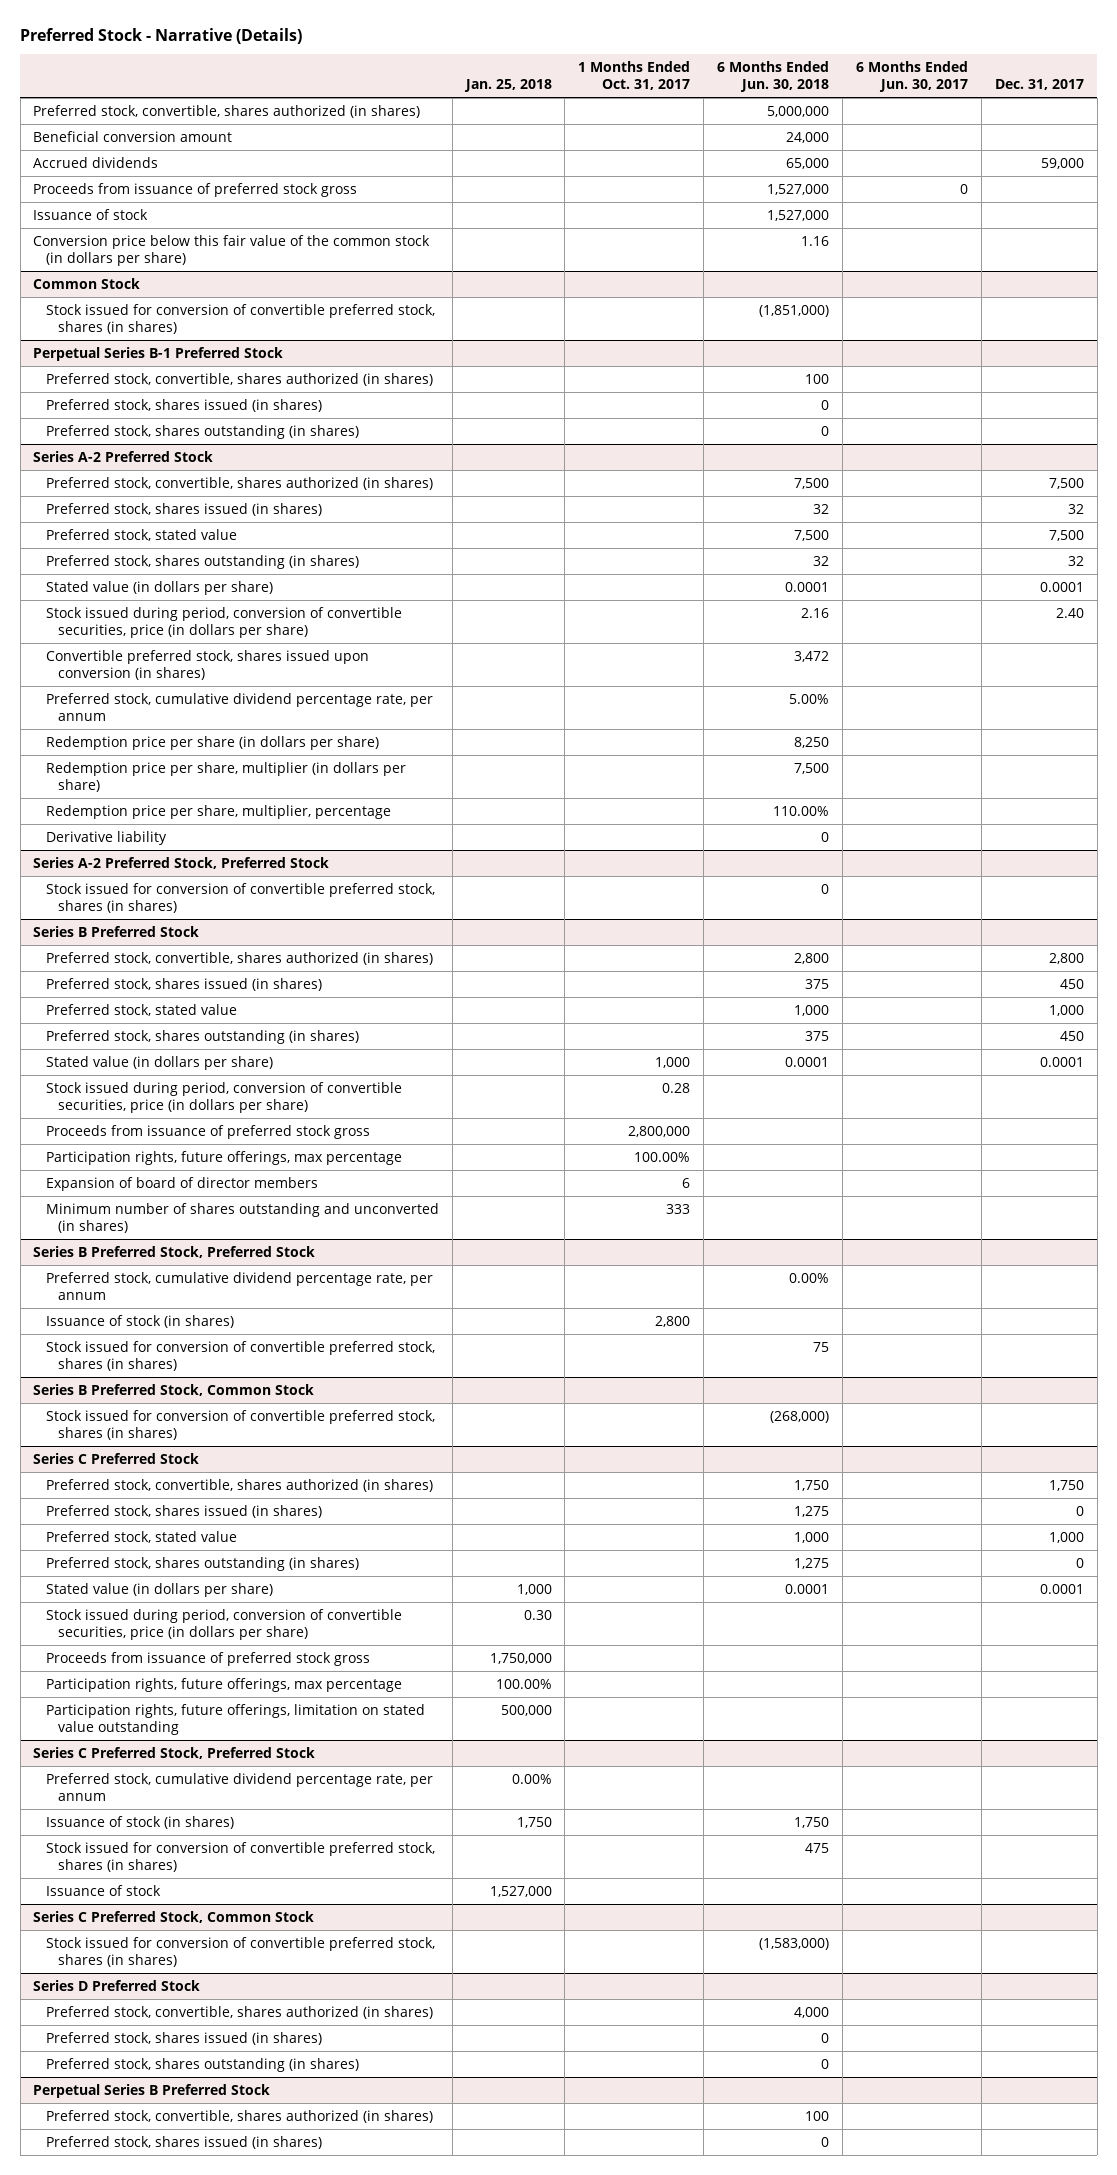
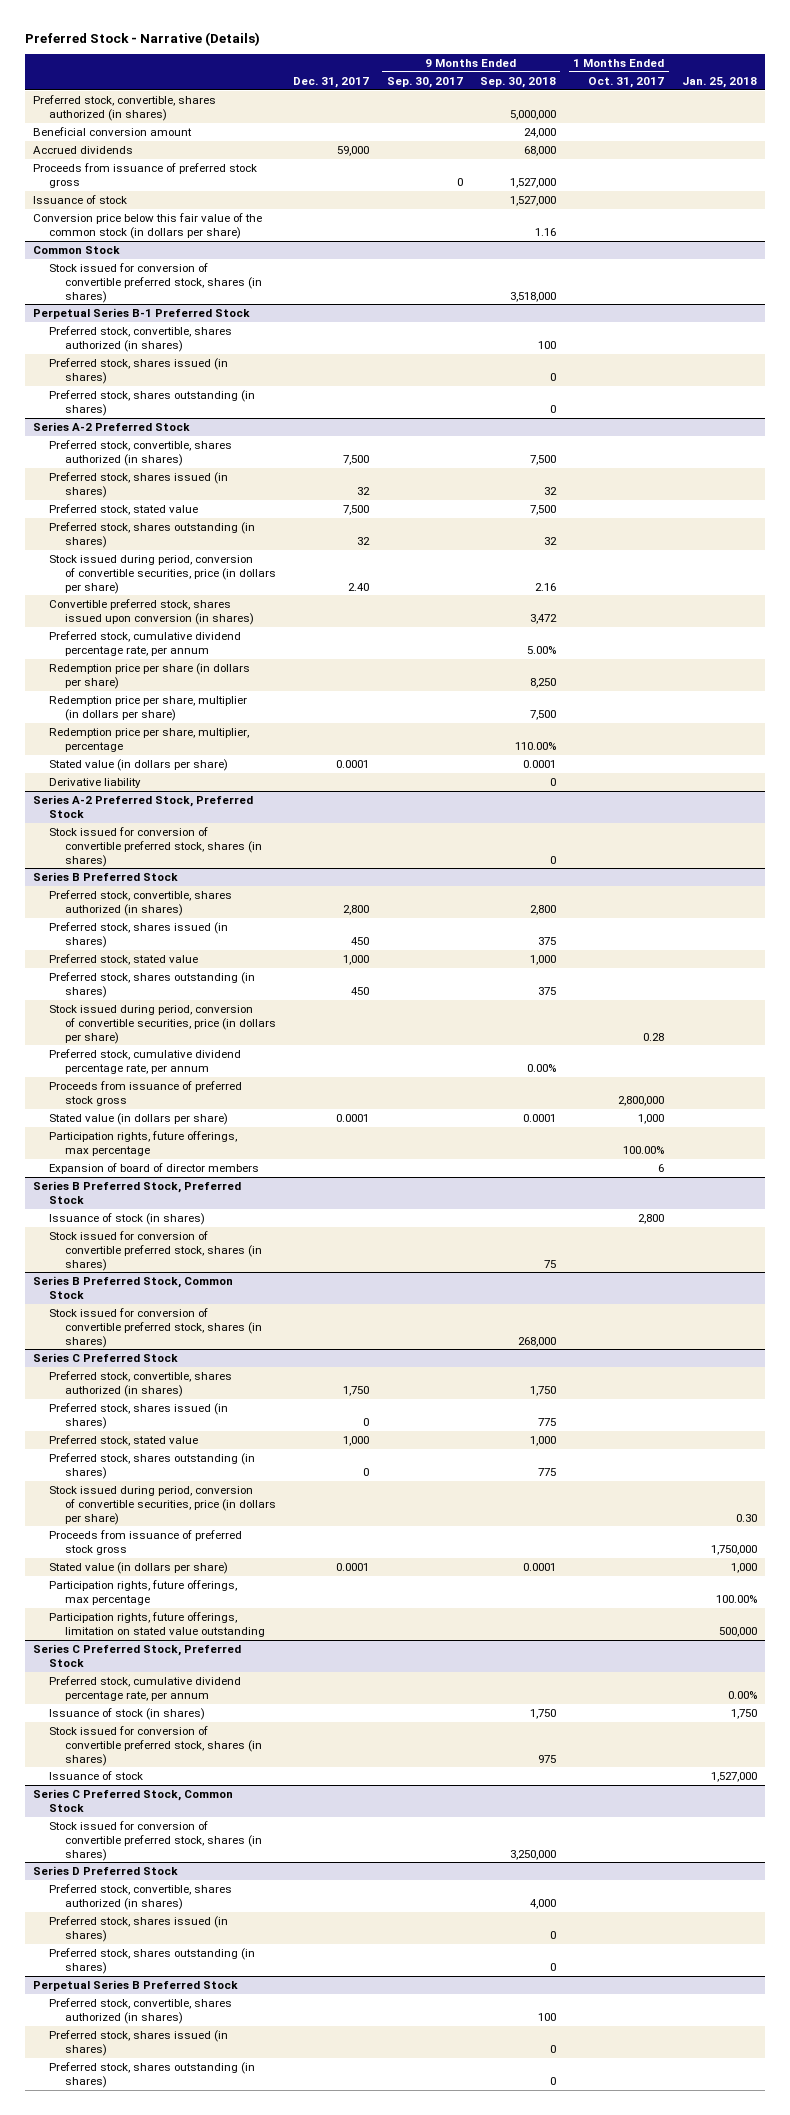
- | Jan. 25, 2018 | 1 Months Ended Oct. 31, 2017 | 6 Months Ended Jun. 30, 2018 | 6 Months Ended Jun. 30, 2017 | Dec. 31, 2017
+ | Dec. 31, 2017 | 9 Months Ended Sep. 30, 2017 | 9 Months Ended Sep. 30, 2018 | 1 Months Ended Oct. 31, 2017 | Jan. 25, 2018
@ Series A-2 Preferred Stock
moved down: Stated value (in dollars per share) | 0.0001 | | 0.0001 | |
@ Series B Preferred Stock
+ Preferred stock, cumulative dividend percentage rate, per annum | | | 0.00% | |
moved down: Stated value (in dollars per share) | 0.0001 | | 0.0001 | 1,000 |
- Minimum number of shares outstanding and unconverted (in shares) | | 333 | | |
@ Series B Preferred Stock, Preferred Stock
- Preferred stock, cumulative dividend percentage rate, per annum | | | 0.00% | |
@ Series C Preferred Stock
moved down: Stated value (in dollars per share) | 0.0001 | | 0.0001 | | 1,000
@ Perpetual Series B Preferred Stock
+ Preferred stock, shares outstanding (in shares) | | | 0 | |

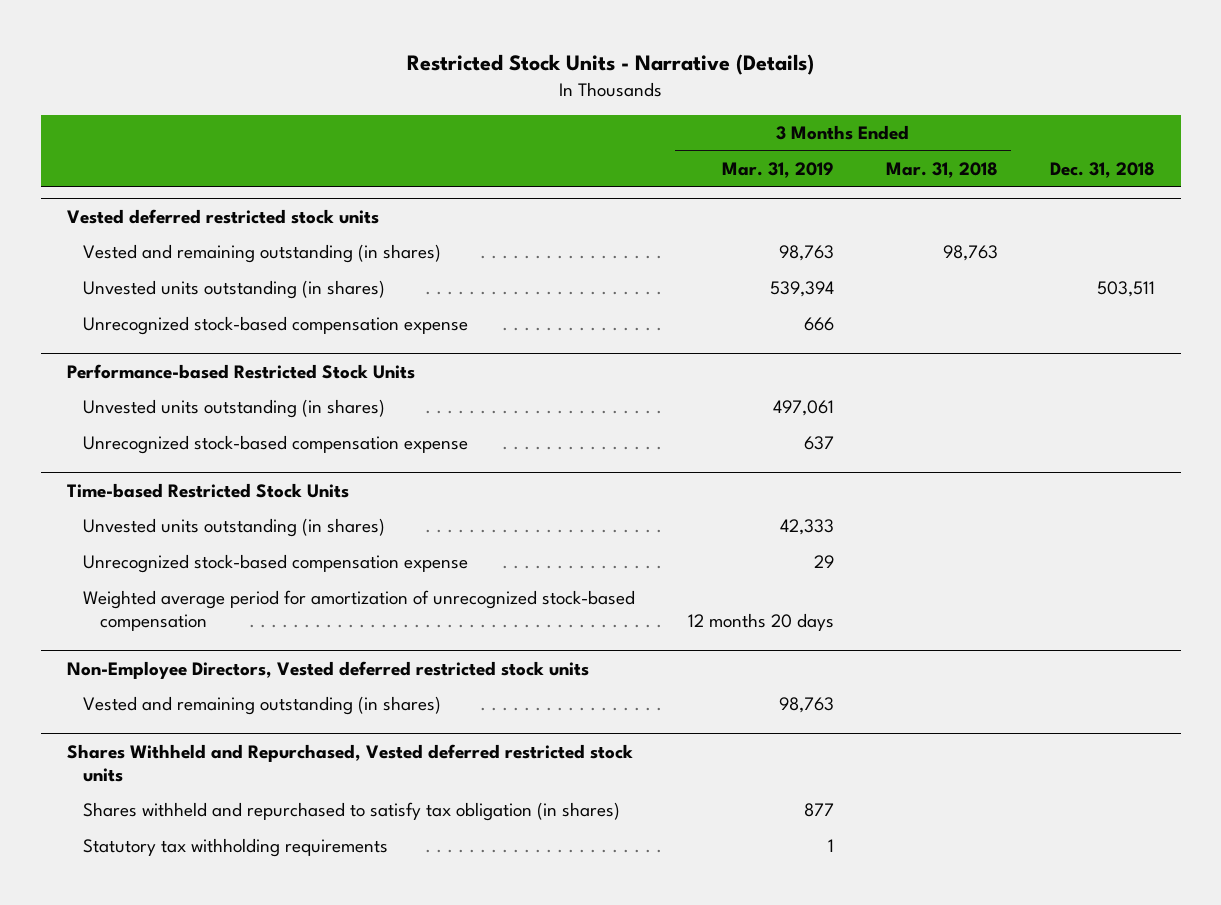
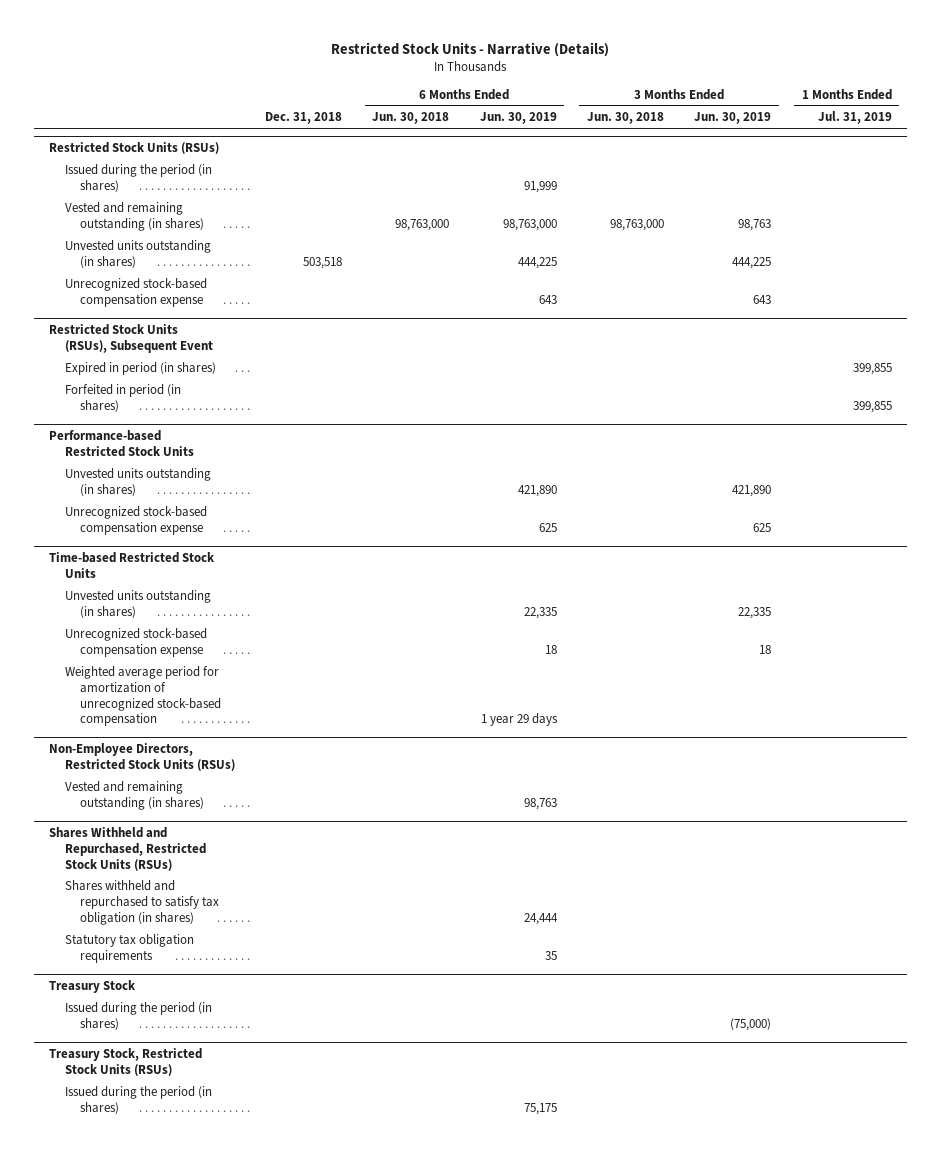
- | 3 Months Ended Mar. 31, 2019 | 3 Months Ended Mar. 31, 2018 | Dec. 31, 2018
+ | Dec. 31, 2018 | 6 Months Ended Jun. 30, 2018 | 6 Months Ended Jun. 30, 2019 | 3 Months Ended Jun. 30, 2018 | 3 Months Ended Jun. 30, 2019 | 1 Months Ended Jul. 31, 2019
- Vested deferred restricted stock units
+ Restricted Stock Units (RSUs)
+ Issued during the period (in shares) | | | 91,999 | | |
- Unvested units outstanding (in shares) | 539,394 | | 503,511
+ Unvested units outstanding (in shares) | 503,518 | | 444,225 | | 444,225 |
+ Restricted Stock Units (RSUs), Subsequent Event
+ Expired in period (in shares) | | | | | | 399,855
+ Forfeited in period (in shares) | | | | | | 399,855
- Non-Employee Directors, Vested deferred restricted stock units
+ Non-Employee Directors, Restricted Stock Units (RSUs)
- Shares Withheld and Repurchased, Vested deferred restricted stock units
+ Shares Withheld and Repurchased, Restricted Stock Units (RSUs)
- Statutory tax withholding requirements | 1 | |
+ Statutory tax obligation requirements | | | 35 | | |
+ Treasury Stock
+ Issued during the period (in shares) | | | | | (75,000) |
+ Treasury Stock, Restricted Stock Units (RSUs)
+ Issued during the period (in shares) | | | 75,175 | | |

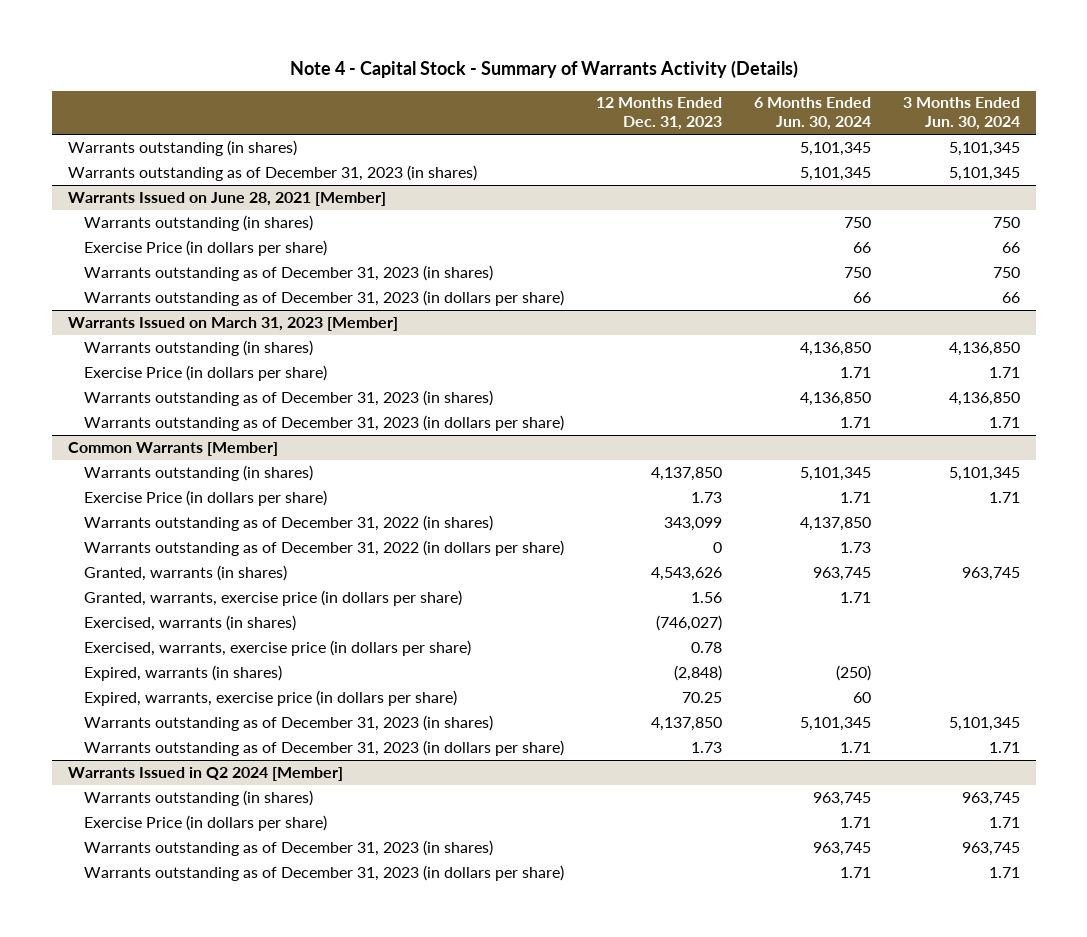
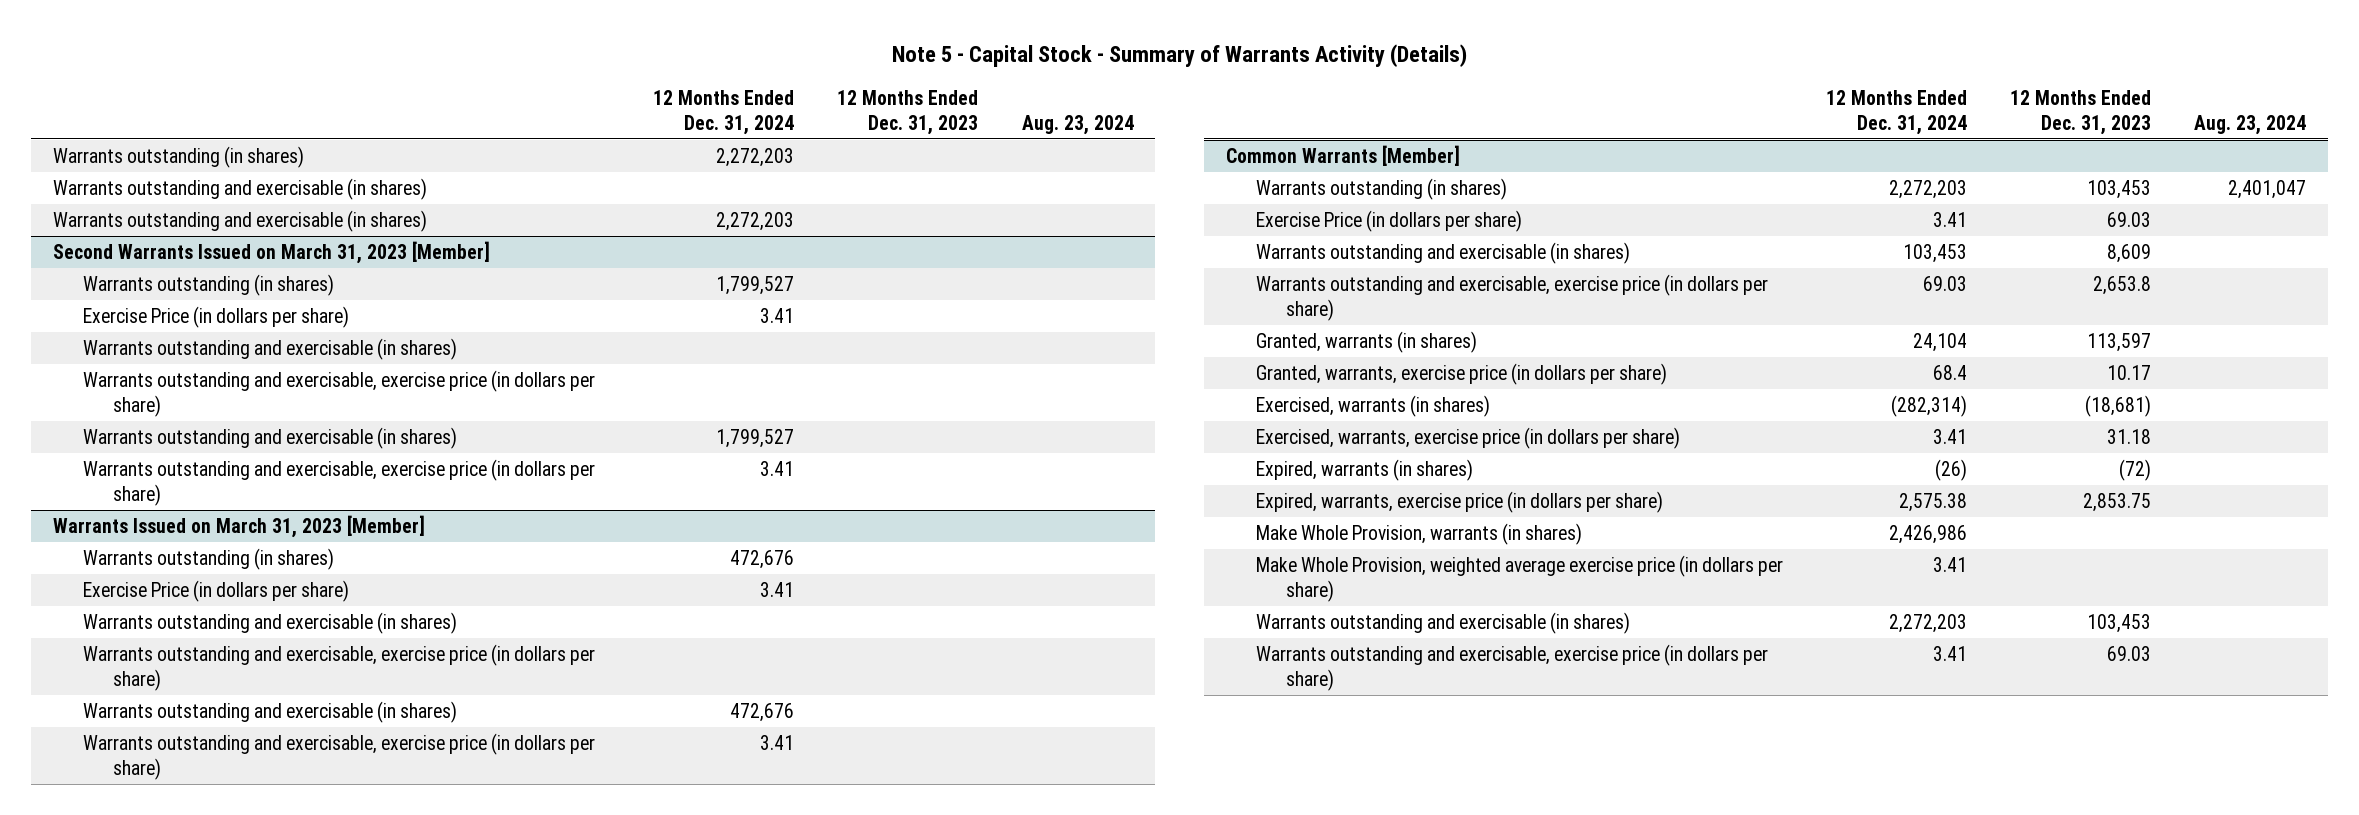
- Note 4 - Capital Stock - Summary of Warrants Activity (Details)
+ Note 5 - Capital Stock - Summary of Warrants Activity (Details)
- | 12 Months Ended Dec. 31, 2023 | 6 Months Ended Jun. 30, 2024 | 3 Months Ended Jun. 30, 2024
+ | 12 Months Ended Dec. 31, 2024 | 12 Months Ended Dec. 31, 2023 | Aug. 23, 2024
- Warrants outstanding as of December 31, 2023 (in shares) | | 5,101,345 | 5,101,345
- Warrants Issued on June 28, 2021 [Member]
- Warrants outstanding (in shares) | | 750 | 750
- Exercise Price (in dollars per share) | | 66 | 66
- Warrants outstanding as of December 31, 2023 (in shares) | | 750 | 750
- Warrants outstanding as of December 31, 2023 (in dollars per share) | | 66 | 66
+ Warrants outstanding and exercisable (in shares)
+ Warrants outstanding and exercisable (in shares) | 2,272,203 | |
+ Second Warrants Issued on March 31, 2023 [Member]
+ Warrants outstanding (in shares) | 1,799,527 | |
+ Exercise Price (in dollars per share) | 3.41 | |
+ Warrants outstanding and exercisable (in shares)
+ Warrants outstanding and exercisable, exercise price (in dollars per share)
+ Warrants outstanding and exercisable (in shares) | 1,799,527 | |
+ Warrants outstanding and exercisable, exercise price (in dollars per share) | 3.41 | |
@ Warrants Issued on March 31, 2023 [Member]
- Warrants outstanding as of December 31, 2023 (in shares) | | 4,136,850 | 4,136,850
- Warrants outstanding as of December 31, 2023 (in dollars per share) | | 1.71 | 1.71
+ Warrants outstanding and exercisable (in shares)
+ Warrants outstanding and exercisable, exercise price (in dollars per share)
+ Warrants outstanding and exercisable (in shares) | 472,676 | |
+ Warrants outstanding and exercisable, exercise price (in dollars per share) | 3.41 | |
@ Common Warrants [Member]
- Warrants outstanding (in shares) | 4,137,850 | 5,101,345 | 5,101,345
- Exercise Price (in dollars per share) | 1.73 | 1.71 | 1.71
- Warrants outstanding as of December 31, 2022 (in shares) | 343,099 | 4,137,850 |
- Warrants outstanding as of December 31, 2022 (in dollars per share) | 0 | 1.73 |
- Granted, warrants (in shares) | 4,543,626 | 963,745 | 963,745
- Granted, warrants, exercise price (in dollars per share) | 1.56 | 1.71 |
- Exercised, warrants (in shares) | (746,027) | |
- Exercised, warrants, exercise price (in dollars per share) | 0.78 | |
- Expired, warrants (in shares) | (2,848) | (250) |
- Expired, warrants, exercise price (in dollars per share) | 70.25 | 60 |
- Warrants outstanding as of December 31, 2023 (in shares) | 4,137,850 | 5,101,345 | 5,101,345
- Warrants outstanding as of December 31, 2023 (in dollars per share) | 1.73 | 1.71 | 1.71
- Warrants Issued in Q2 2024 [Member]
- Warrants outstanding (in shares) | | 963,745 | 963,745
- Exercise Price (in dollars per share) | | 1.71 | 1.71
- Warrants outstanding as of December 31, 2023 (in shares) | | 963,745 | 963,745
- Warrants outstanding as of December 31, 2023 (in dollars per share) | | 1.71 | 1.71
@ Common Warrants [Member]
+ Warrants outstanding (in shares) | 2,272,203 | 103,453 | 2,401,047
+ Exercise Price (in dollars per share) | 3.41 | 69.03 |
+ Warrants outstanding and exercisable (in shares) | 103,453 | 8,609 |
+ Warrants outstanding and exercisable, exercise price (in dollars per share) | 69.03 | 2,653.8 |
+ Granted, warrants (in shares) | 24,104 | 113,597 |
+ Granted, warrants, exercise price (in dollars per share) | 68.4 | 10.17 |
+ Exercised, warrants (in shares) | (282,314) | (18,681) |
+ Exercised, warrants, exercise price (in dollars per share) | 3.41 | 31.18 |
+ Expired, warrants (in shares) | (26) | (72) |
+ Expired, warrants, exercise price (in dollars per share) | 2,575.38 | 2,853.75 |
+ Make Whole Provision, warrants (in shares) | 2,426,986 | |
+ Make Whole Provision, weighted average exercise price (in dollars per share) | 3.41 | |
+ Warrants outstanding and exercisable (in shares) | 2,272,203 | 103,453 |
+ Warrants outstanding and exercisable, exercise price (in dollars per share) | 3.41 | 69.03 |

